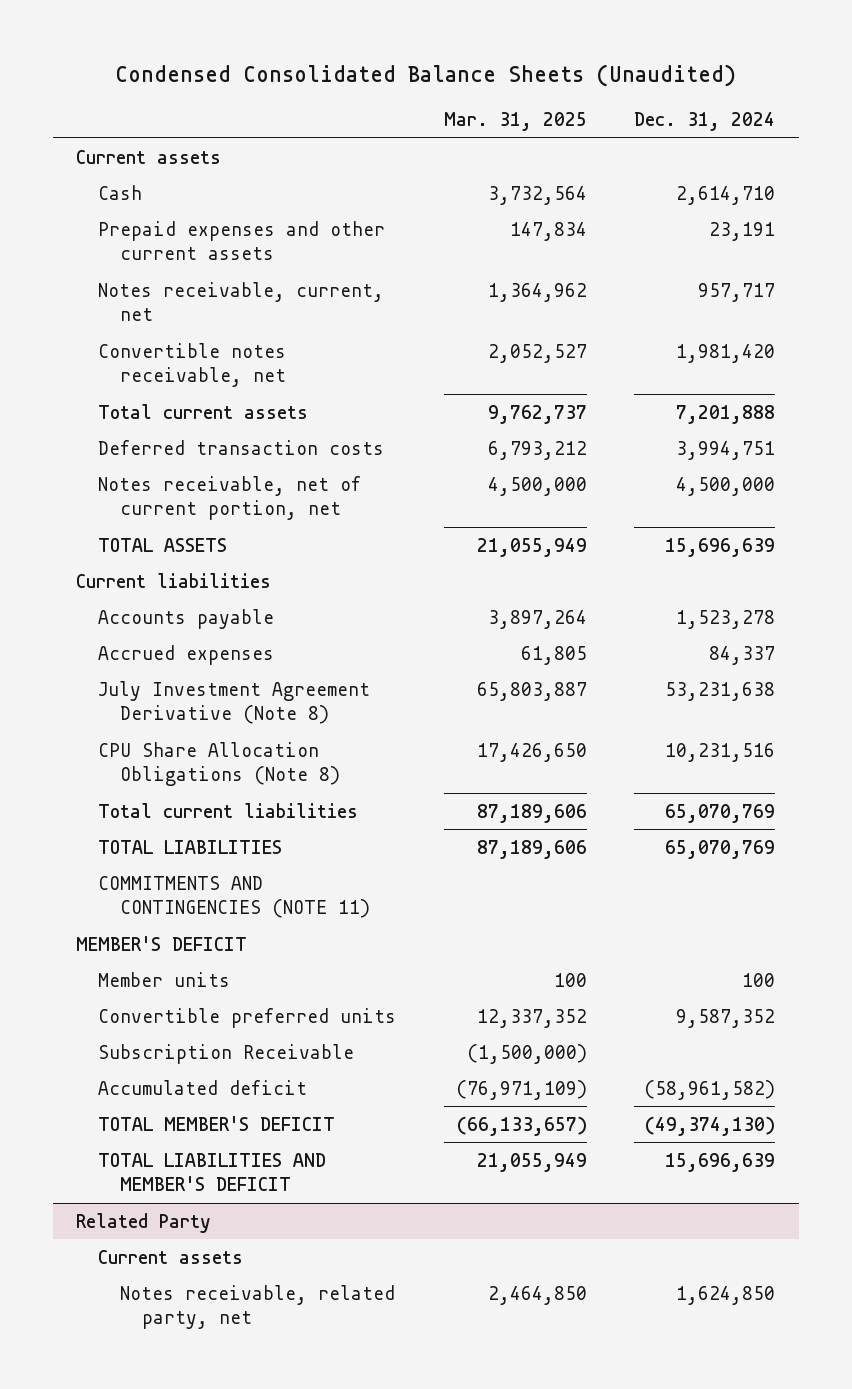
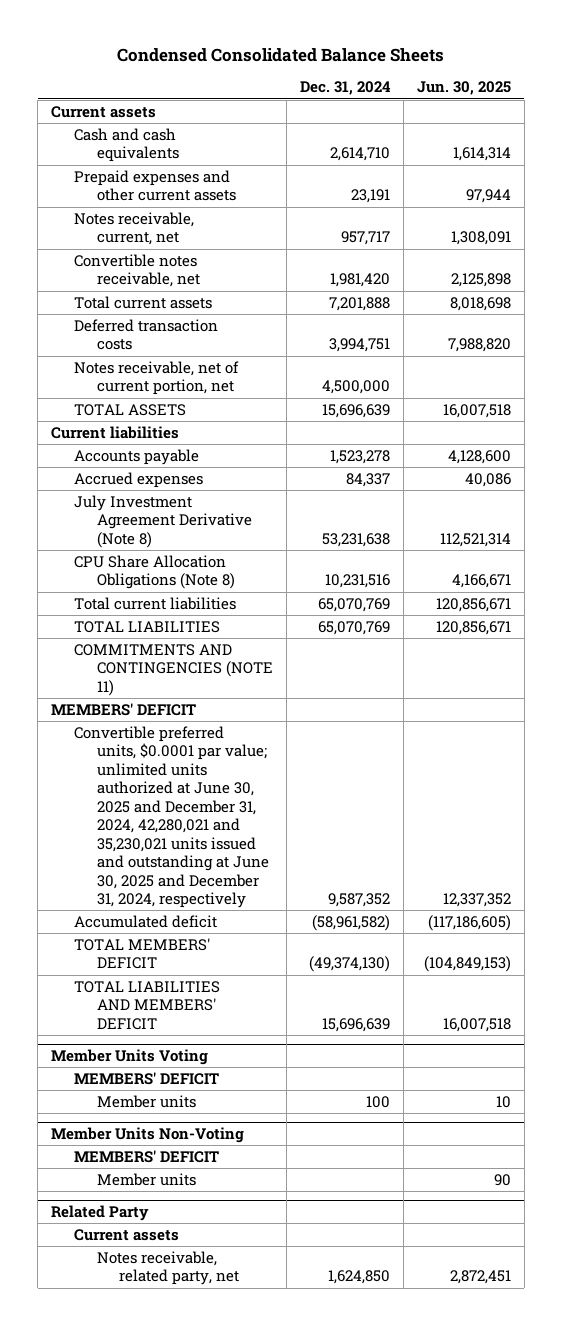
- Condensed Consolidated Balance Sheets (Unaudited)
+ Condensed Consolidated Balance Sheets
- | Mar. 31, 2025 | Dec. 31, 2024
+ | Dec. 31, 2024 | Jun. 30, 2025
- Cash | 3,732,564 | 2,614,710
+ Cash and cash equivalents | 2,614,710 | 1,614,314
- MEMBER'S DEFICIT
- Member units | 100 | 100
- Convertible preferred units | 12,337,352 | 9,587,352
- Subscription Receivable | (1,500,000) |
+ MEMBERS' DEFICIT
+ Convertible preferred units, $0.0001 par value; unlimited units authorized at June 30, 2025 and December 31, 2024, 42,280,021 and 35,230,021 units issued and outstanding at June 30, 2025 and December 31, 2024, respectively | 9,587,352 | 12,337,352
- TOTAL MEMBER'S DEFICIT | (66,133,657) | (49,374,130)
- TOTAL LIABILITIES AND MEMBER'S DEFICIT | 21,055,949 | 15,696,639
+ TOTAL MEMBERS' DEFICIT | (49,374,130) | (104,849,153)
+ TOTAL LIABILITIES AND MEMBERS' DEFICIT | 15,696,639 | 16,007,518
+ Member Units Voting
+ MEMBERS' DEFICIT
+ Member units | 100 | 10
+ Member Units Non-Voting
+ MEMBERS' DEFICIT
+ Member units | | 90

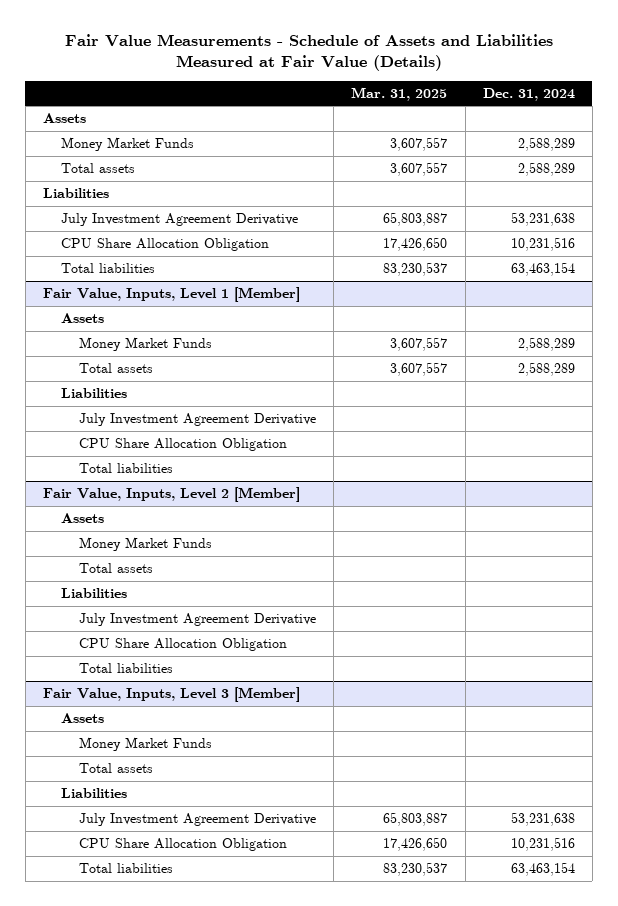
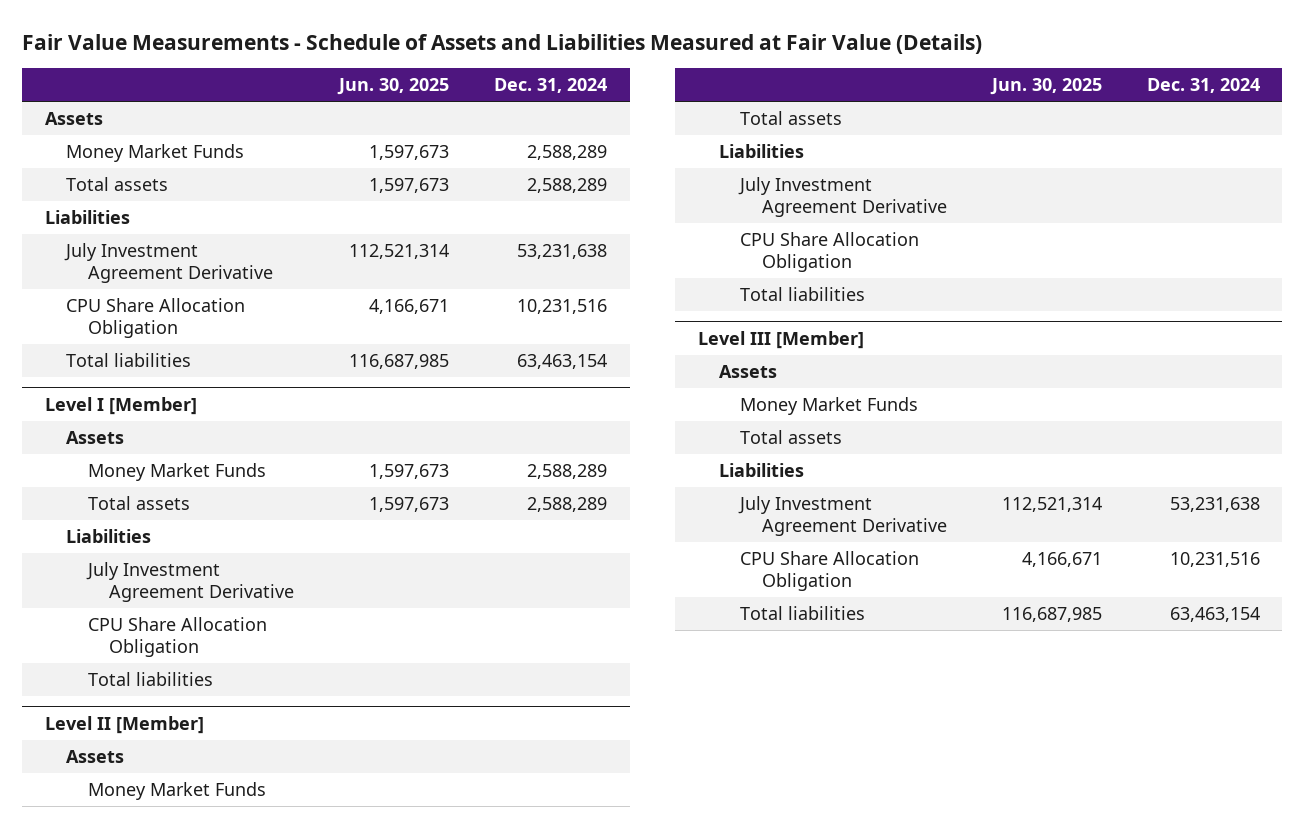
- | Mar. 31, 2025 | Dec. 31, 2024
+ | Jun. 30, 2025 | Dec. 31, 2024
- Fair Value, Inputs, Level 1 [Member]
+ Level I [Member]
- Fair Value, Inputs, Level 2 [Member]
+ Level II [Member]
- Fair Value, Inputs, Level 3 [Member]
+ Level III [Member]

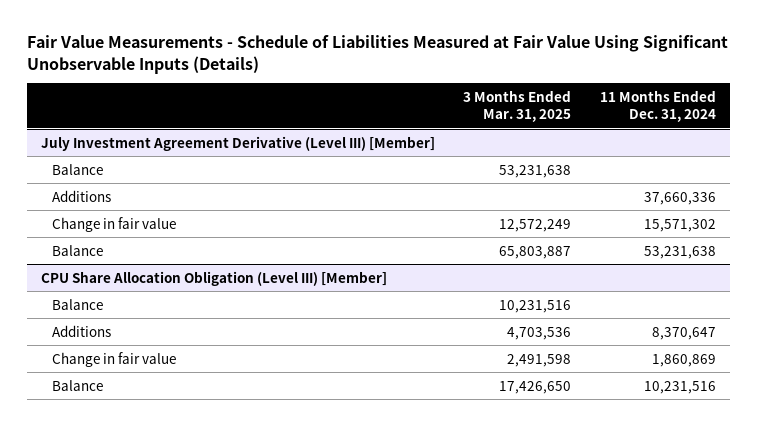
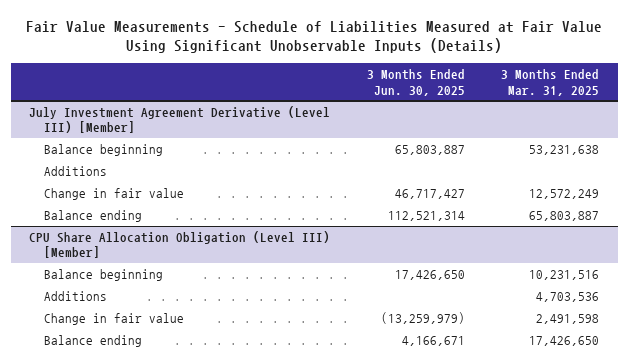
- | 3 Months Ended Mar. 31, 2025 | 11 Months Ended Dec. 31, 2024
+ | 3 Months Ended Jun. 30, 2025 | 3 Months Ended Mar. 31, 2025
@ July Investment Agreement Derivative (Level III) [Member]
- Balance | 53,231,638 |
+ Balance beginning | 65,803,887 | 53,231,638
- Balance | 65,803,887 | 53,231,638
+ Balance ending | 112,521,314 | 65,803,887
@ CPU Share Allocation Obligation (Level III) [Member]
- Balance | 10,231,516 |
+ Balance beginning | 17,426,650 | 10,231,516
- Balance | 17,426,650 | 10,231,516
+ Balance ending | 4,166,671 | 17,426,650

